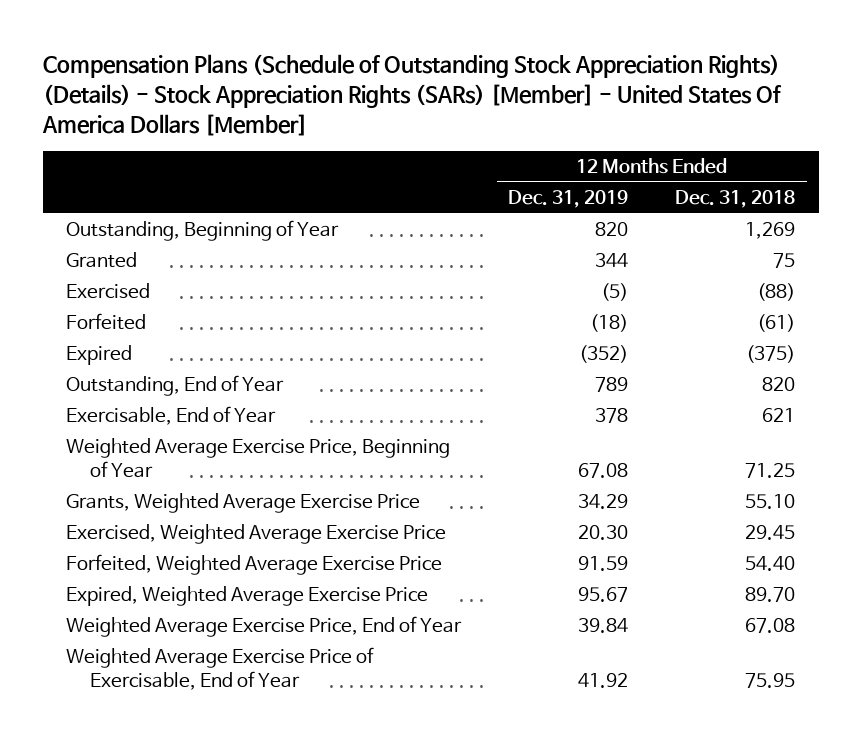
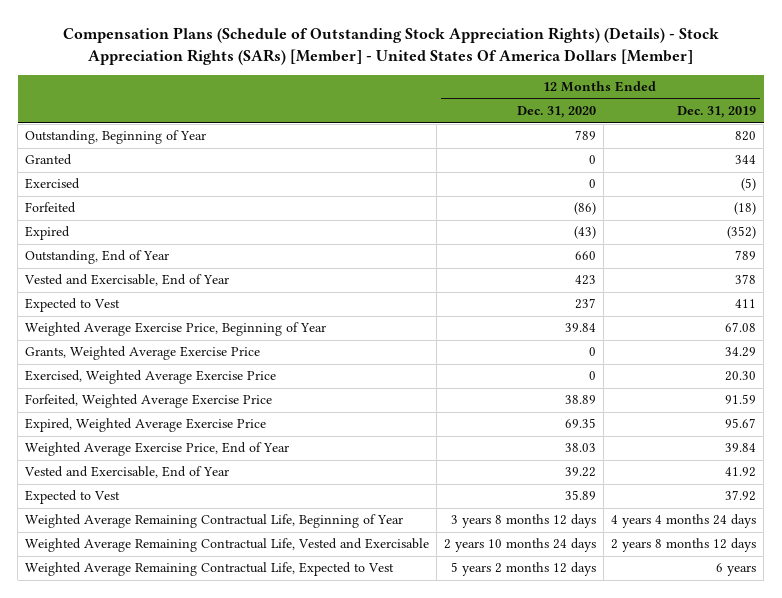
- | 12 Months Ended Dec. 31, 2019 | 12 Months Ended Dec. 31, 2018
+ | 12 Months Ended Dec. 31, 2020 | 12 Months Ended Dec. 31, 2019
- Exercisable, End of Year | 378 | 621
+ Vested and Exercisable, End of Year | 423 | 378
+ Expected to Vest | 237 | 411
- Weighted Average Exercise Price of Exercisable, End of Year | 41.92 | 75.95
+ Vested and Exercisable, End of Year | 39.22 | 41.92
+ Expected to Vest | 35.89 | 37.92
+ Weighted Average Remaining Contractual Life, Beginning of Year | 3 years 8 months 12 days | 4 years 4 months 24 days
+ Weighted Average Remaining Contractual Life, Vested and Exercisable | 2 years 10 months 24 days | 2 years 8 months 12 days
+ Weighted Average Remaining Contractual Life, Expected to Vest | 5 years 2 months 12 days | 6 years

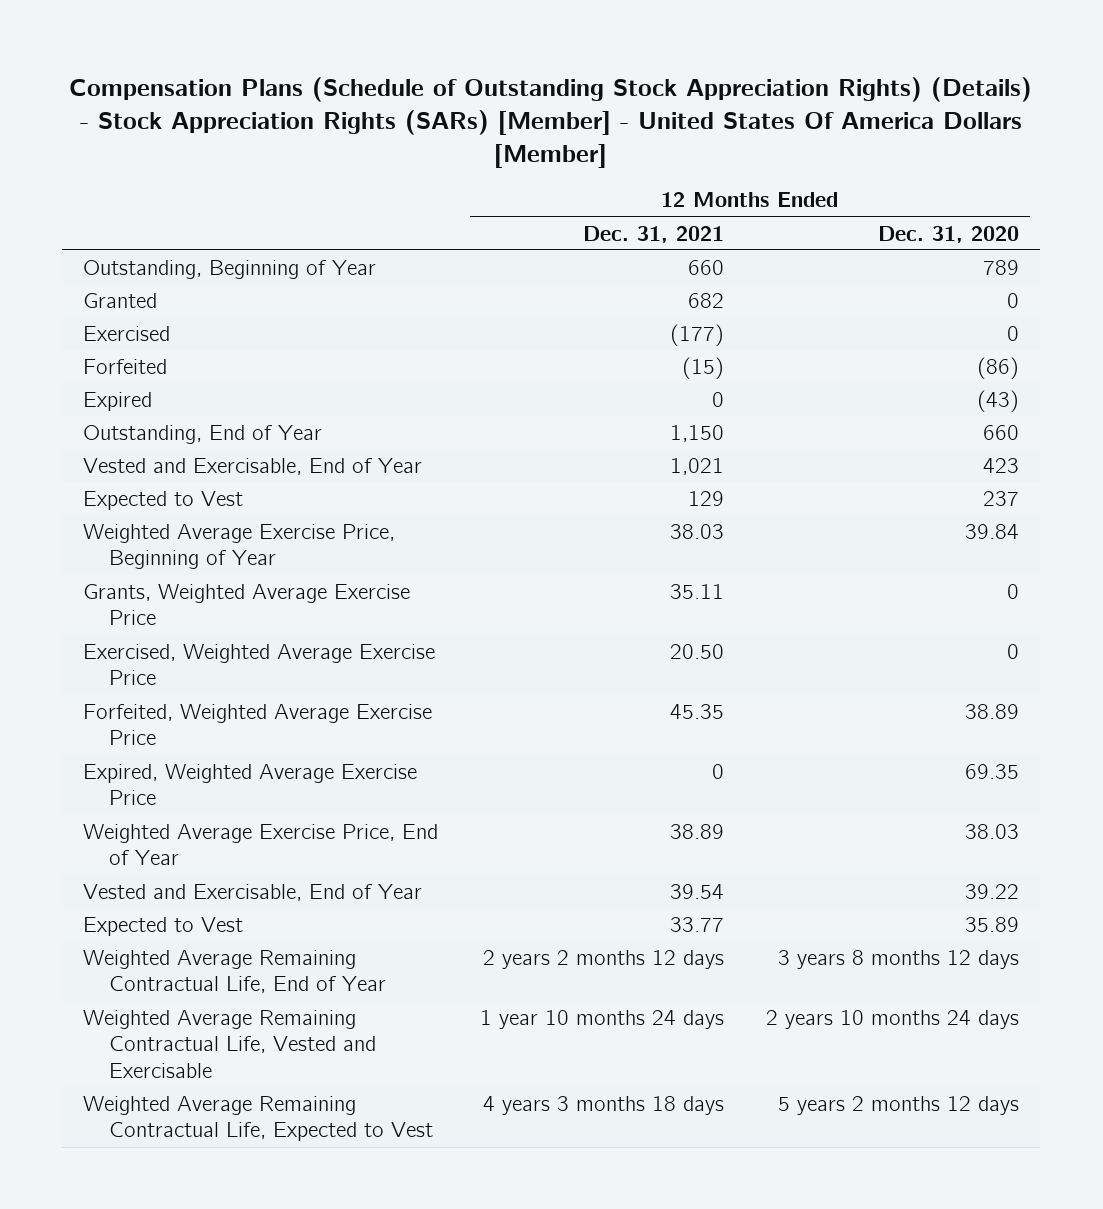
- | 12 Months Ended Dec. 31, 2020 | 12 Months Ended Dec. 31, 2019
+ | 12 Months Ended Dec. 31, 2021 | 12 Months Ended Dec. 31, 2020
- Weighted Average Remaining Contractual Life, Beginning of Year | 3 years 8 months 12 days | 4 years 4 months 24 days
+ Weighted Average Remaining Contractual Life, End of Year | 2 years 2 months 12 days | 3 years 8 months 12 days

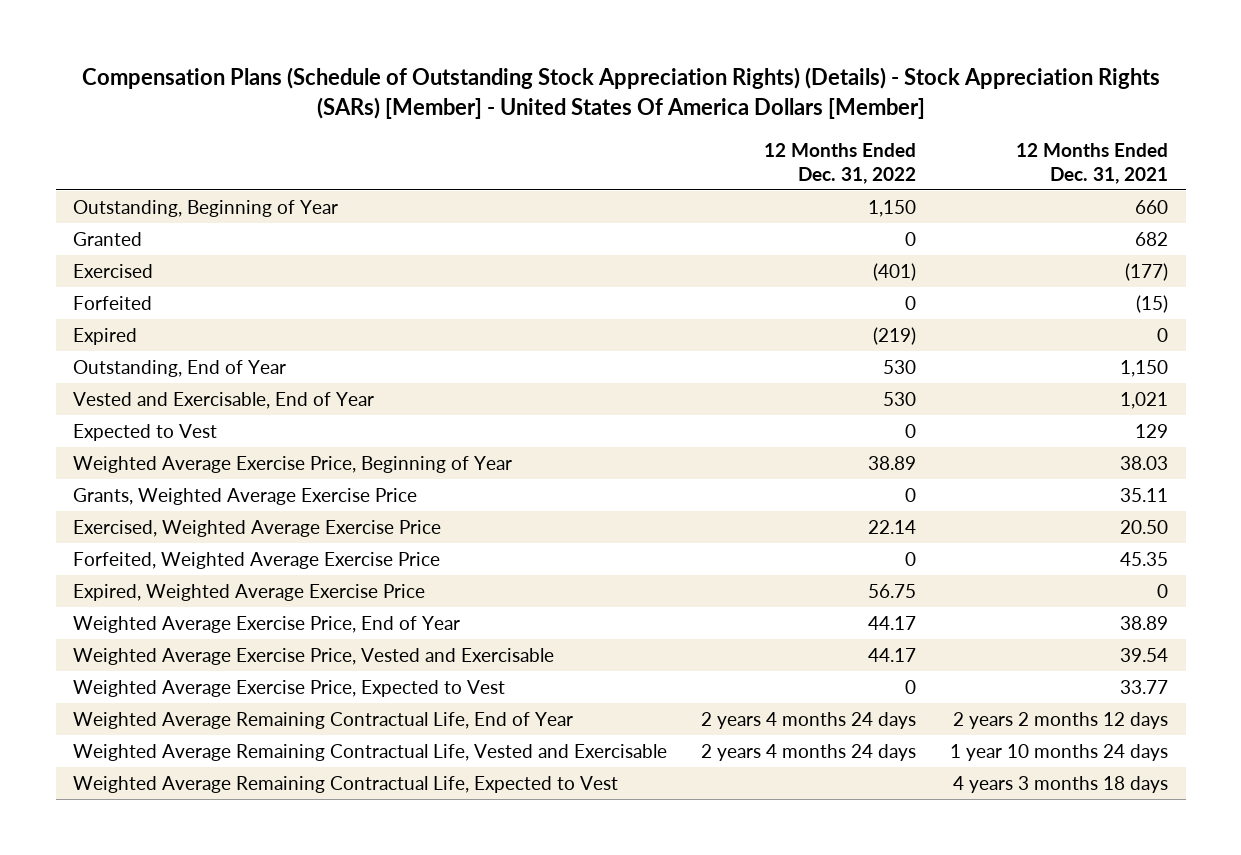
- | 12 Months Ended Dec. 31, 2021 | 12 Months Ended Dec. 31, 2020
+ | 12 Months Ended Dec. 31, 2022 | 12 Months Ended Dec. 31, 2021
- Vested and Exercisable, End of Year | 39.54 | 39.22
- Expected to Vest | 33.77 | 35.89
+ Weighted Average Exercise Price, Vested and Exercisable | 44.17 | 39.54
+ Weighted Average Exercise Price, Expected to Vest | 0 | 33.77

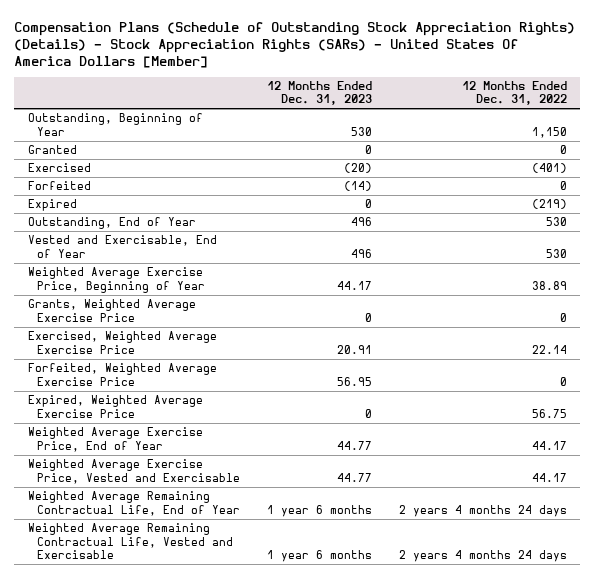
- Compensation Plans (Schedule of Outstanding Stock Appreciation Rights) (Details) - Stock Appreciation Rights (SARs) [Member] - United States Of America Dollars [Member]
+ Compensation Plans (Schedule of Outstanding Stock Appreciation Rights) (Details) - Stock Appreciation Rights (SARs) - United States Of America Dollars [Member]
- | 12 Months Ended Dec. 31, 2022 | 12 Months Ended Dec. 31, 2021
+ | 12 Months Ended Dec. 31, 2023 | 12 Months Ended Dec. 31, 2022
- Expected to Vest | 0 | 129
- Weighted Average Exercise Price, Expected to Vest | 0 | 33.77
- Weighted Average Remaining Contractual Life, Expected to Vest | | 4 years 3 months 18 days

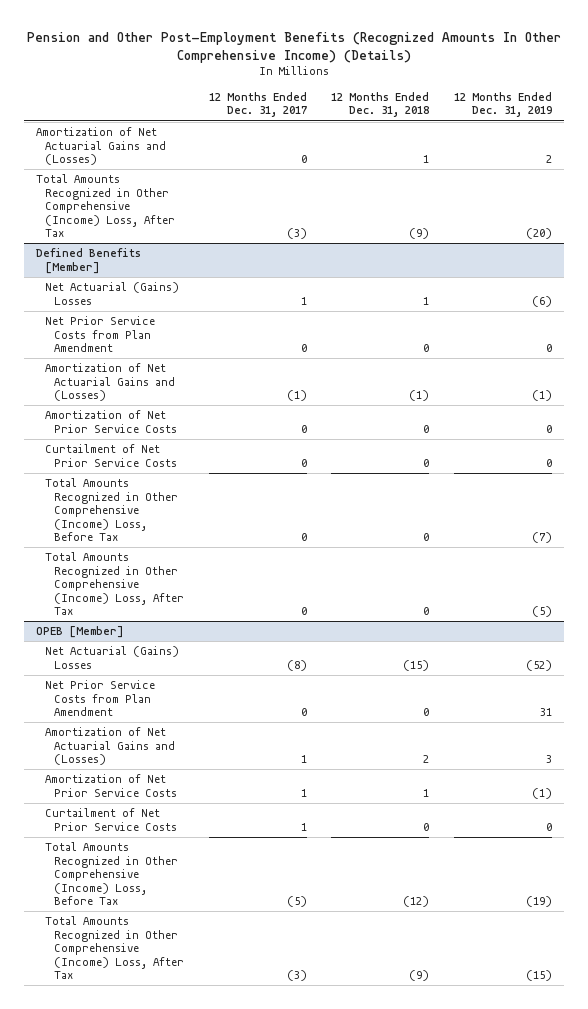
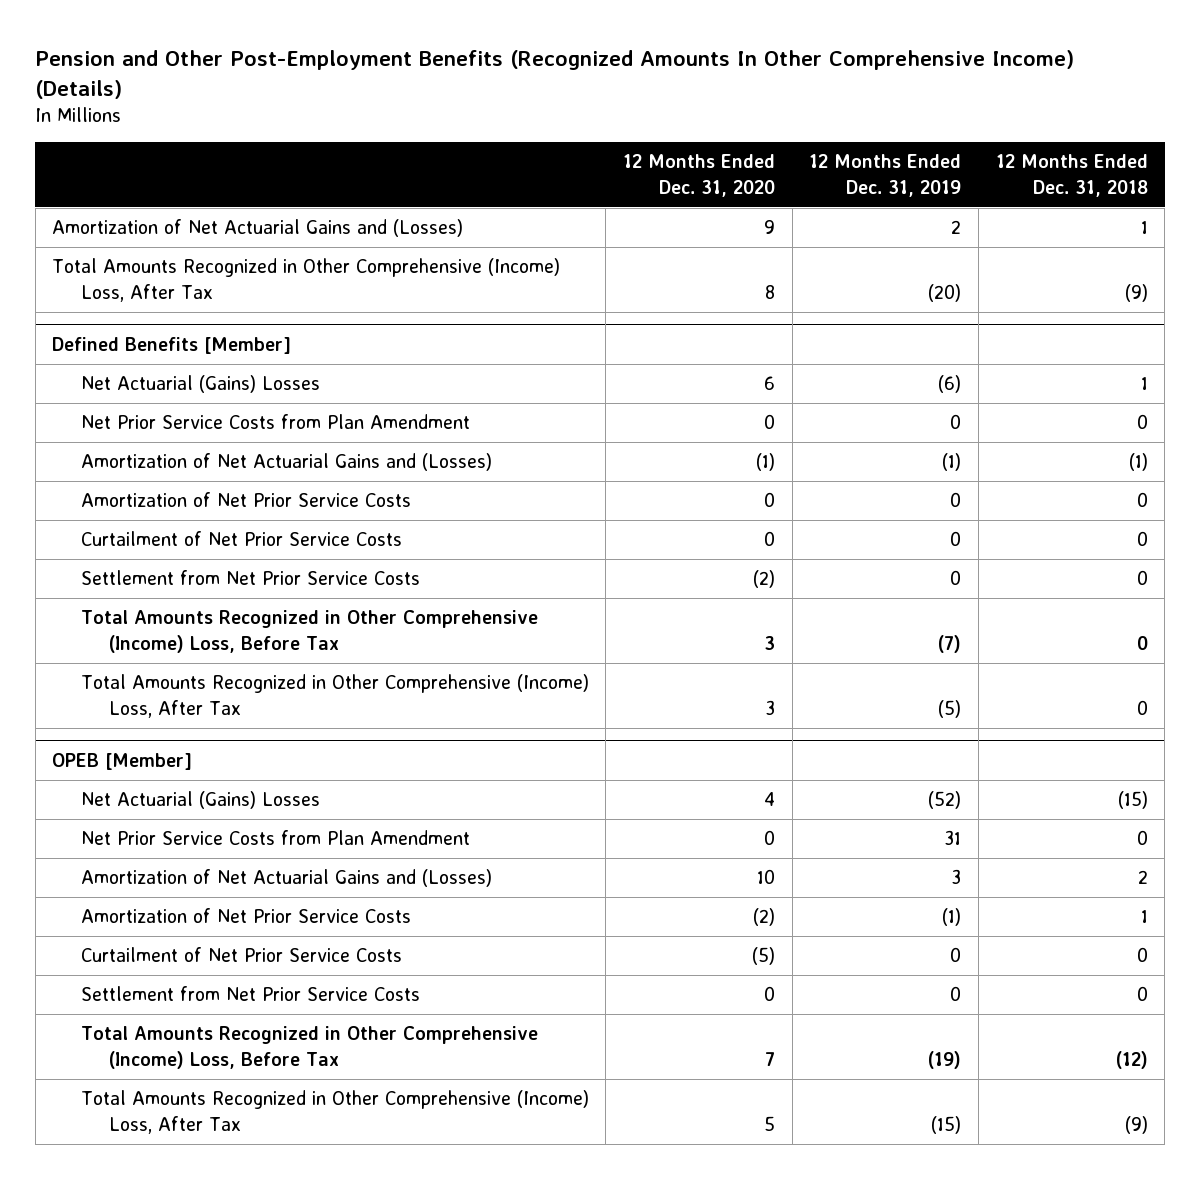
- | 12 Months Ended Dec. 31, 2017 | 12 Months Ended Dec. 31, 2018 | 12 Months Ended Dec. 31, 2019
+ | 12 Months Ended Dec. 31, 2020 | 12 Months Ended Dec. 31, 2019 | 12 Months Ended Dec. 31, 2018
@ Defined Benefits [Member]
+ Settlement from Net Prior Service Costs | (2) | 0 | 0
@ OPEB [Member]
+ Settlement from Net Prior Service Costs | 0 | 0 | 0

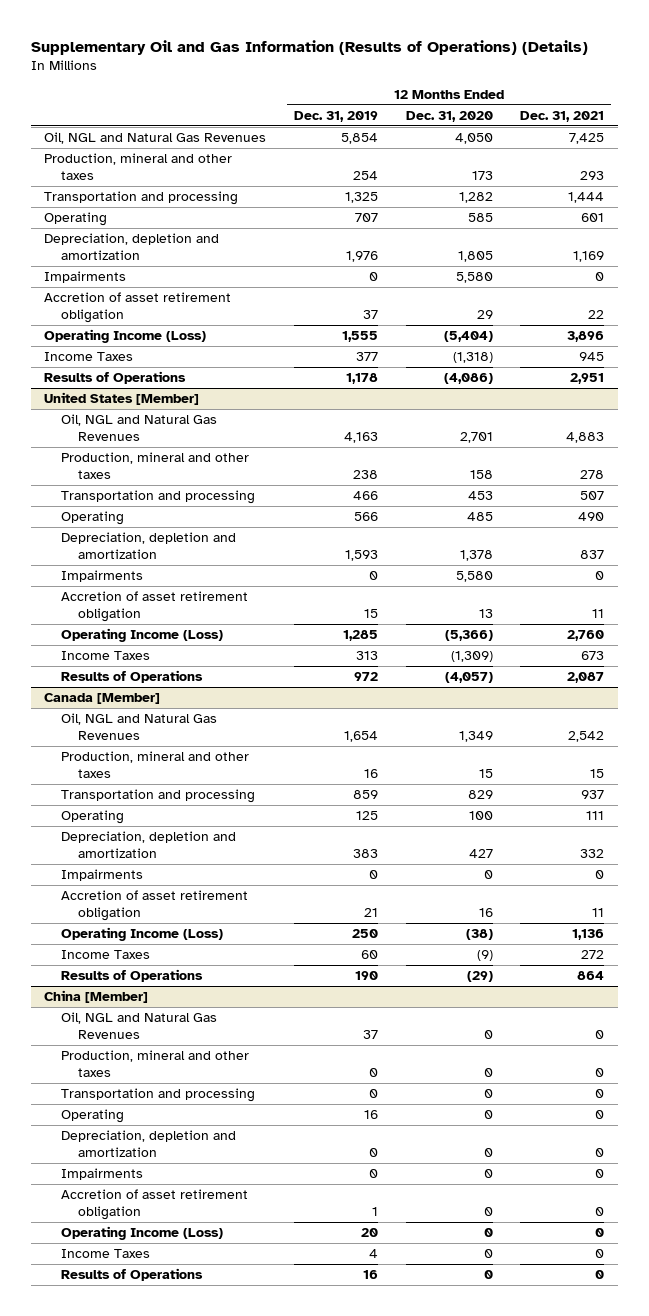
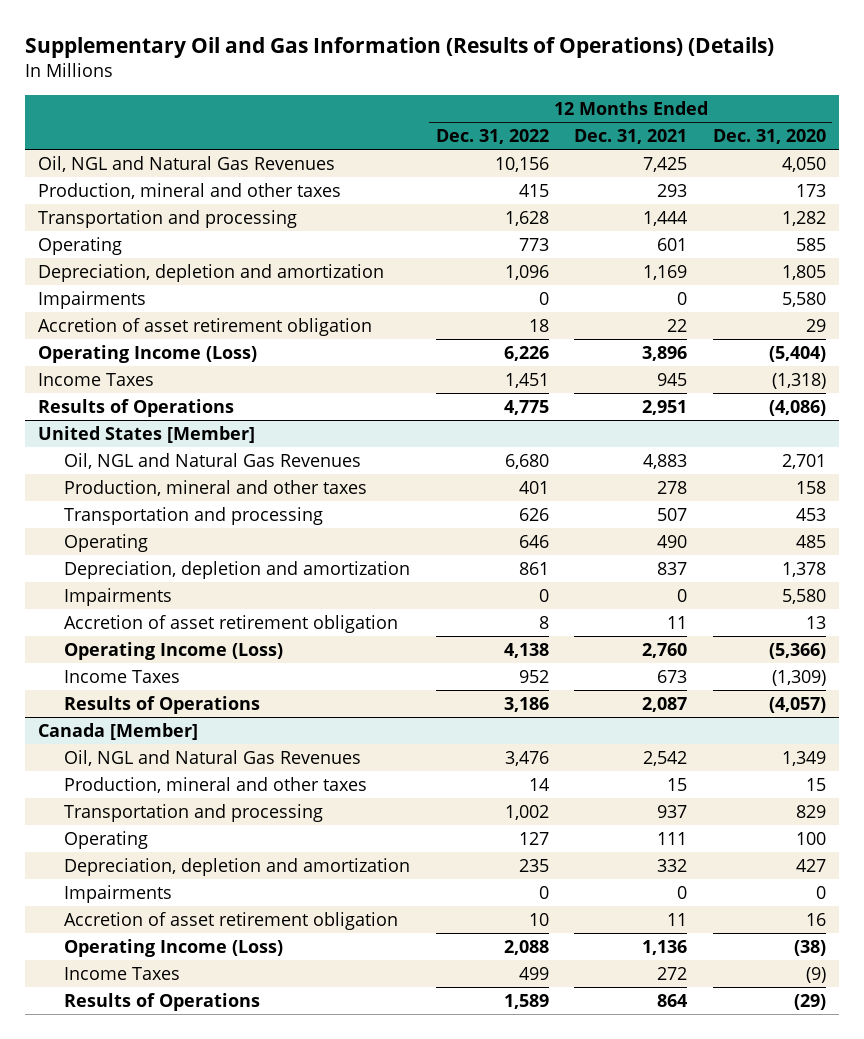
- | 12 Months Ended Dec. 31, 2019 | 12 Months Ended Dec. 31, 2020 | 12 Months Ended Dec. 31, 2021
+ | 12 Months Ended Dec. 31, 2022 | 12 Months Ended Dec. 31, 2021 | 12 Months Ended Dec. 31, 2020
- China [Member]
- Oil, NGL and Natural Gas Revenues | 37 | 0 | 0
- Production, mineral and other taxes | 0 | 0 | 0
- Transportation and processing | 0 | 0 | 0
- Operating | 16 | 0 | 0
- Depreciation, depletion and amortization | 0 | 0 | 0
- Impairments | 0 | 0 | 0
- Accretion of asset retirement obligation | 1 | 0 | 0
- Operating Income (Loss) | 20 | 0 | 0
- Income Taxes | 4 | 0 | 0
- Results of Operations | 16 | 0 | 0

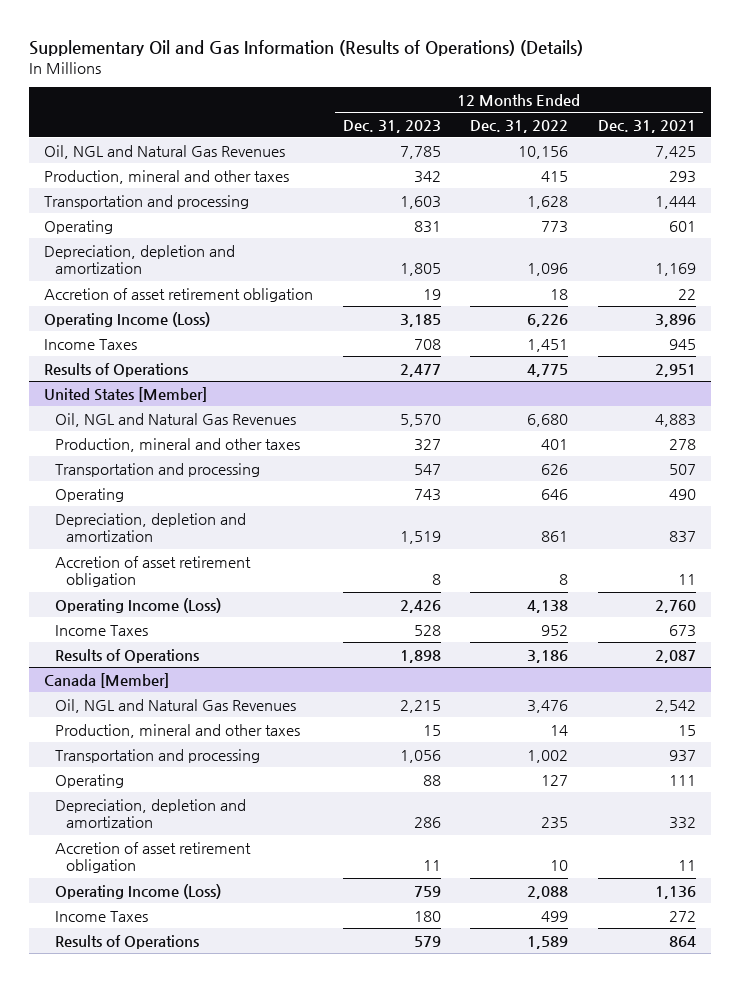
- | 12 Months Ended Dec. 31, 2022 | 12 Months Ended Dec. 31, 2021 | 12 Months Ended Dec. 31, 2020
+ | 12 Months Ended Dec. 31, 2023 | 12 Months Ended Dec. 31, 2022 | 12 Months Ended Dec. 31, 2021
- Impairments | 0 | 0 | 5,580
@ United States [Member]
- Impairments | 0 | 0 | 5,580
@ Canada [Member]
- Impairments | 0 | 0 | 0

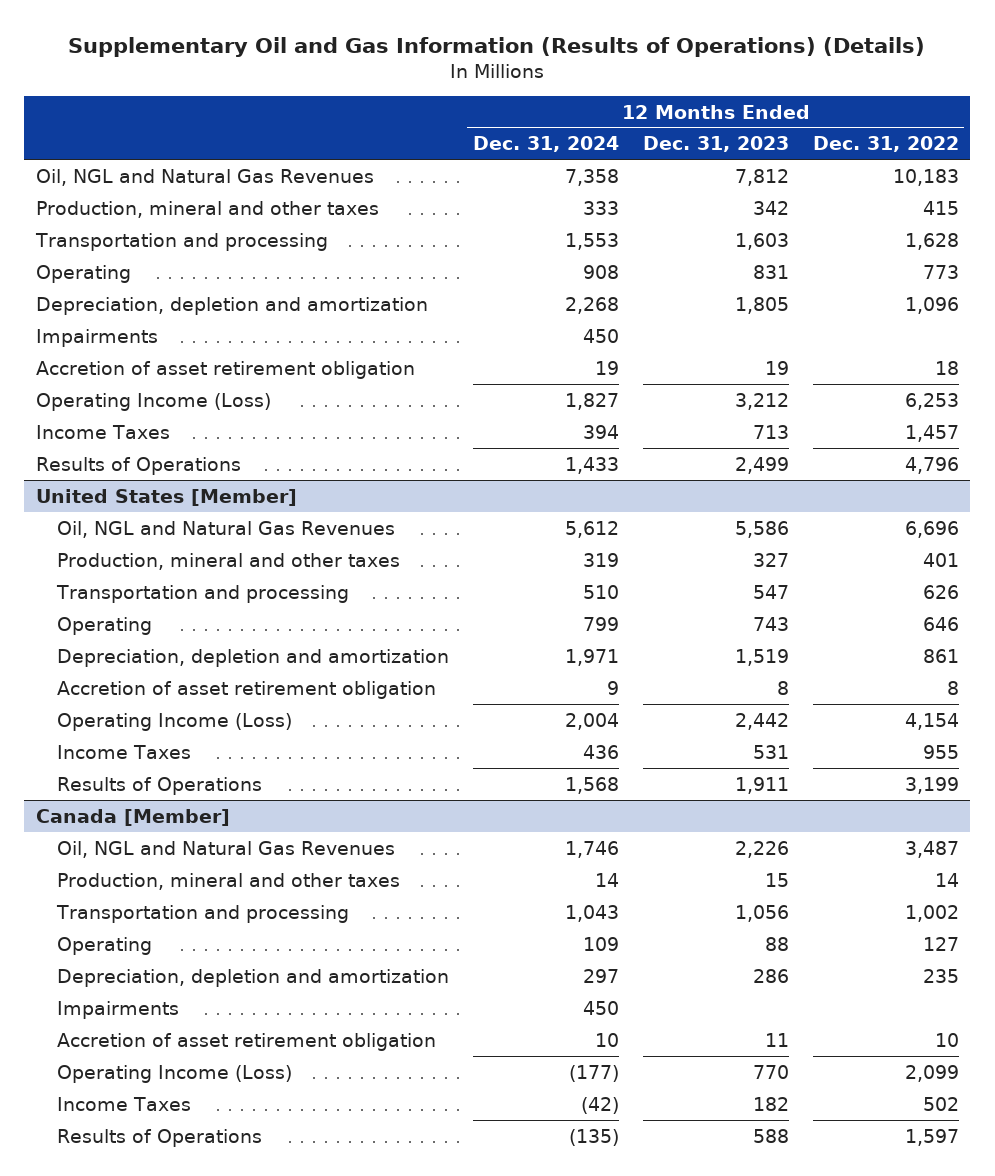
- | 12 Months Ended Dec. 31, 2023 | 12 Months Ended Dec. 31, 2022 | 12 Months Ended Dec. 31, 2021
+ | 12 Months Ended Dec. 31, 2024 | 12 Months Ended Dec. 31, 2023 | 12 Months Ended Dec. 31, 2022
- Oil, NGL and Natural Gas Revenues | 7,785 | 10,156 | 7,425
+ Oil, NGL and Natural Gas Revenues | 7,358 | 7,812 | 10,183
+ Impairments | 450 | |
- Operating Income (Loss) | 3,185 | 6,226 | 3,896
- Income Taxes | 708 | 1,451 | 945
- Results of Operations | 2,477 | 4,775 | 2,951
+ Operating Income (Loss) | 1,827 | 3,212 | 6,253
+ Income Taxes | 394 | 713 | 1,457
+ Results of Operations | 1,433 | 2,499 | 4,796
@ United States [Member]
- Oil, NGL and Natural Gas Revenues | 5,570 | 6,680 | 4,883
+ Oil, NGL and Natural Gas Revenues | 5,612 | 5,586 | 6,696
- Operating Income (Loss) | 2,426 | 4,138 | 2,760
- Income Taxes | 528 | 952 | 673
- Results of Operations | 1,898 | 3,186 | 2,087
+ Operating Income (Loss) | 2,004 | 2,442 | 4,154
+ Income Taxes | 436 | 531 | 955
+ Results of Operations | 1,568 | 1,911 | 3,199
@ Canada [Member]
- Oil, NGL and Natural Gas Revenues | 2,215 | 3,476 | 2,542
+ Oil, NGL and Natural Gas Revenues | 1,746 | 2,226 | 3,487
+ Impairments | 450 | |
- Operating Income (Loss) | 759 | 2,088 | 1,136
- Income Taxes | 180 | 499 | 272
- Results of Operations | 579 | 1,589 | 864
+ Operating Income (Loss) | (177) | 770 | 2,099
+ Income Taxes | (42) | 182 | 502
+ Results of Operations | (135) | 588 | 1,597

